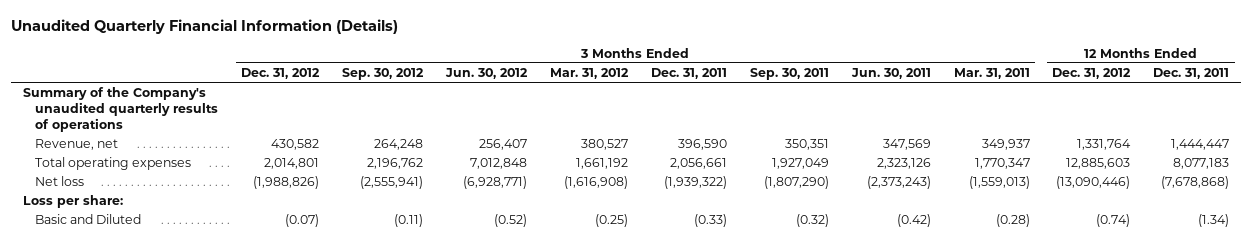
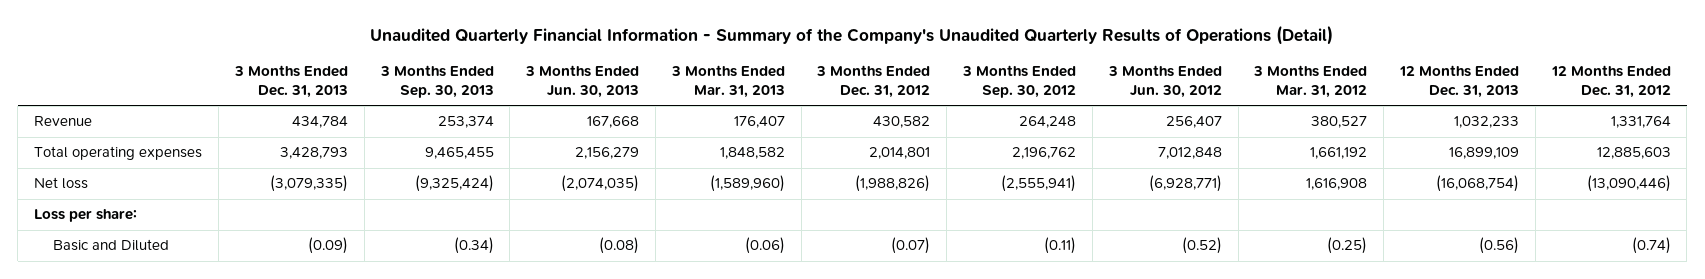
- Unaudited Quarterly Financial Information (Details)
+ Unaudited Quarterly Financial Information - Summary of the Company's Unaudited Quarterly Results of Operations (Detail)
- | 3 Months Ended Dec. 31, 2012 | 3 Months Ended Sep. 30, 2012 | 3 Months Ended Jun. 30, 2012 | 3 Months Ended Mar. 31, 2012 | 3 Months Ended Dec. 31, 2011 | 3 Months Ended Sep. 30, 2011 | 3 Months Ended Jun. 30, 2011 | 3 Months Ended Mar. 31, 2011 | 12 Months Ended Dec. 31, 2012 | 12 Months Ended Dec. 31, 2011
+ | 3 Months Ended Dec. 31, 2013 | 3 Months Ended Sep. 30, 2013 | 3 Months Ended Jun. 30, 2013 | 3 Months Ended Mar. 31, 2013 | 3 Months Ended Dec. 31, 2012 | 3 Months Ended Sep. 30, 2012 | 3 Months Ended Jun. 30, 2012 | 3 Months Ended Mar. 31, 2012 | 12 Months Ended Dec. 31, 2013 | 12 Months Ended Dec. 31, 2012
- Summary of the Company's unaudited quarterly results of operations
- Revenue, net | 430,582 | 264,248 | 256,407 | 380,527 | 396,590 | 350,351 | 347,569 | 349,937 | 1,331,764 | 1,444,447
+ Revenue | 434,784 | 253,374 | 167,668 | 176,407 | 430,582 | 264,248 | 256,407 | 380,527 | 1,032,233 | 1,331,764
- Net loss | (1,988,826) | (2,555,941) | (6,928,771) | (1,616,908) | (1,939,322) | (1,807,290) | (2,373,243) | (1,559,013) | (13,090,446) | (7,678,868)
+ Net loss | (3,079,335) | (9,325,424) | (2,074,035) | (1,589,960) | (1,988,826) | (2,555,941) | (6,928,771) | 1,616,908 | (16,068,754) | (13,090,446)

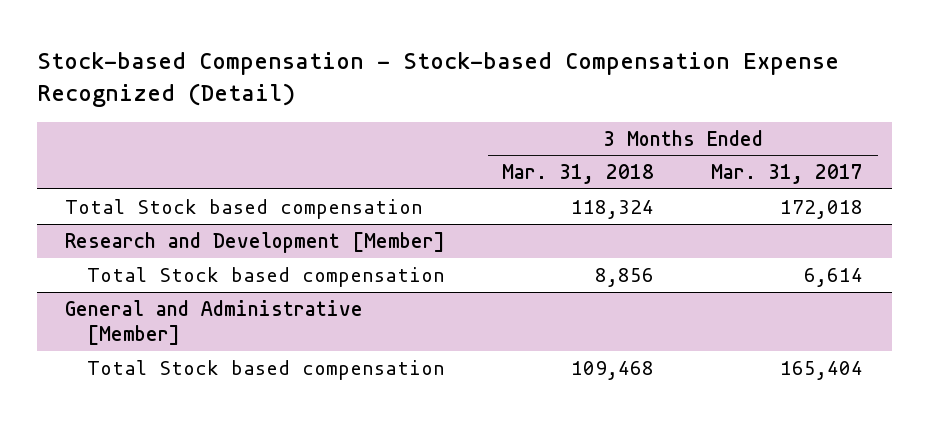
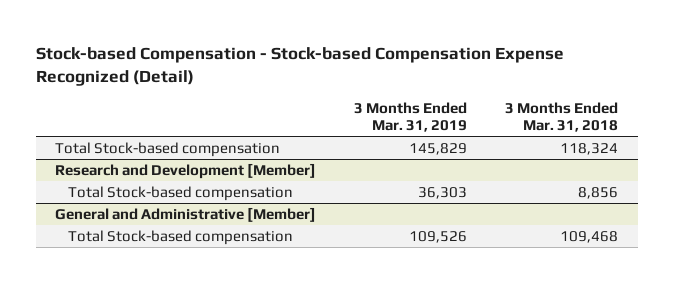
- | 3 Months Ended Mar. 31, 2018 | 3 Months Ended Mar. 31, 2017
+ | 3 Months Ended Mar. 31, 2019 | 3 Months Ended Mar. 31, 2018
- Total Stock based compensation | 118,324 | 172,018
+ Total Stock-based compensation | 145,829 | 118,324
@ Research and Development [Member]
- Total Stock based compensation | 8,856 | 6,614
+ Total Stock-based compensation | 36,303 | 8,856
@ General and Administrative [Member]
- Total Stock based compensation | 109,468 | 165,404
+ Total Stock-based compensation | 109,526 | 109,468

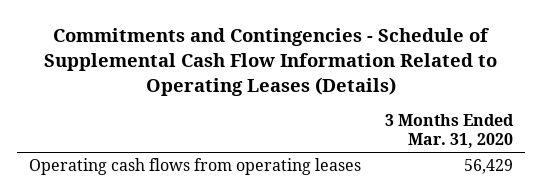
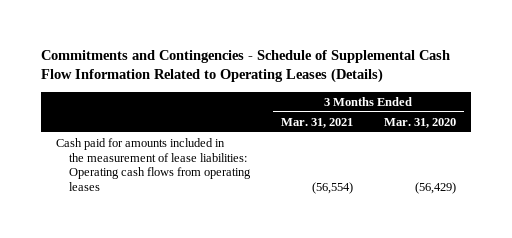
- | 3 Months Ended Mar. 31, 2020
+ | 3 Months Ended Mar. 31, 2021 | 3 Months Ended Mar. 31, 2020
- Operating cash flows from operating leases | 56,429
+ Cash paid for amounts included in the measurement of lease liabilities: Operating cash flows from operating leases | (56,554) | (56,429)

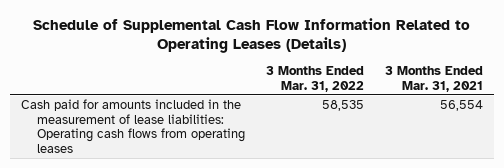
- Commitments and Contingencies - Schedule of Supplemental Cash Flow Information Related to Operating Leases (Details)
+ Schedule of Supplemental Cash Flow Information Related to Operating Leases (Details)
- | 3 Months Ended Mar. 31, 2021 | 3 Months Ended Mar. 31, 2020
+ | 3 Months Ended Mar. 31, 2022 | 3 Months Ended Mar. 31, 2021
- Cash paid for amounts included in the measurement of lease liabilities: Operating cash flows from operating leases | (56,554) | (56,429)
+ Cash paid for amounts included in the measurement of lease liabilities: Operating cash flows from operating leases | 58,535 | 56,554

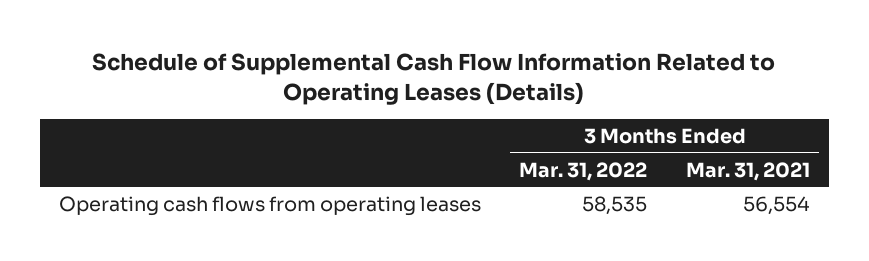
- Cash paid for amounts included in the measurement of lease liabilities: Operating cash flows from operating leases | 58,535 | 56,554
+ Operating cash flows from operating leases | 58,535 | 56,554

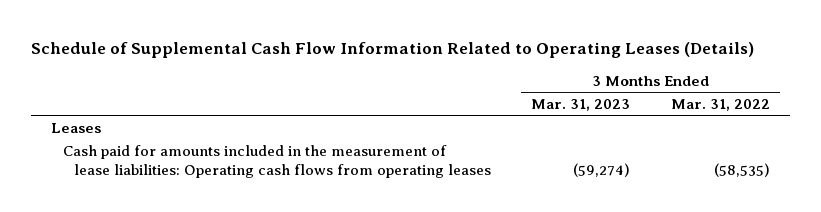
- | 3 Months Ended Mar. 31, 2022 | 3 Months Ended Mar. 31, 2021
+ | 3 Months Ended Mar. 31, 2023 | 3 Months Ended Mar. 31, 2022
- Operating cash flows from operating leases | 58,535 | 56,554
+ Leases
+ Cash paid for amounts included in the measurement of lease liabilities: Operating cash flows from operating leases | (59,274) | (58,535)

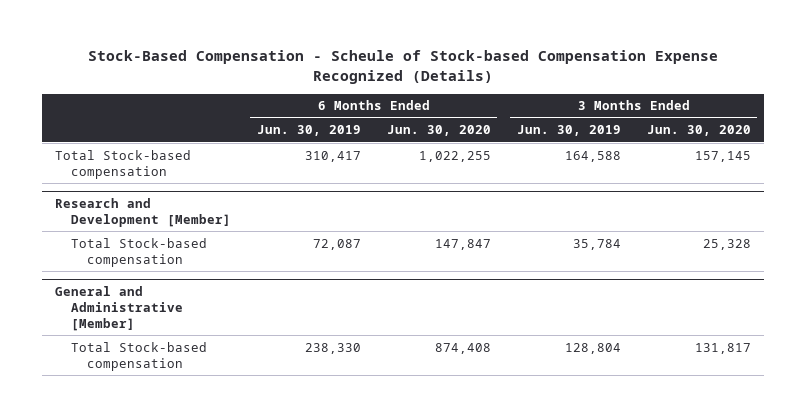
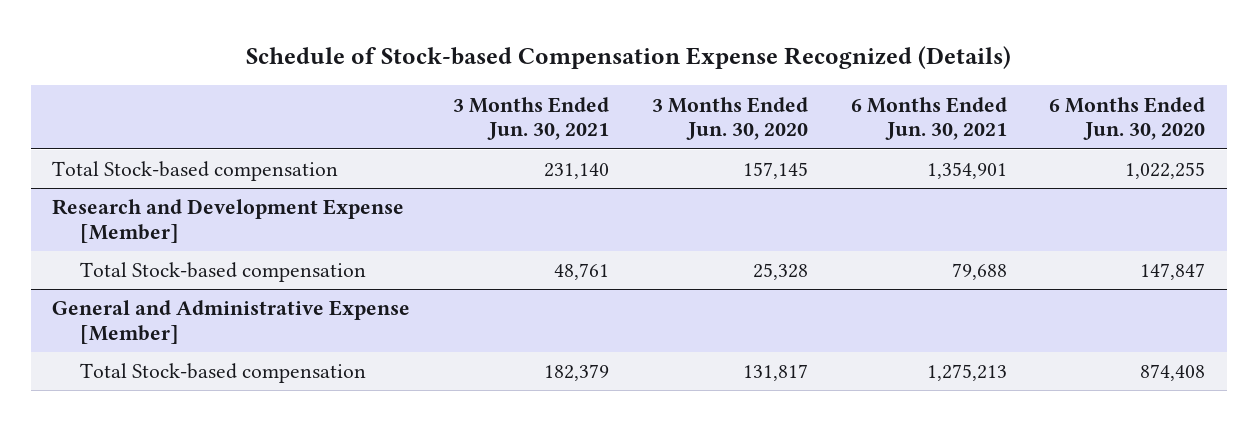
- Stock-Based Compensation - Scheule of Stock-based Compensation Expense Recognized (Details)
+ Schedule of Stock-based Compensation Expense Recognized (Details)
- | 6 Months Ended Jun. 30, 2019 | 6 Months Ended Jun. 30, 2020 | 3 Months Ended Jun. 30, 2019 | 3 Months Ended Jun. 30, 2020
+ | 3 Months Ended Jun. 30, 2021 | 3 Months Ended Jun. 30, 2020 | 6 Months Ended Jun. 30, 2021 | 6 Months Ended Jun. 30, 2020
- Research and Development [Member]
+ Research and Development Expense [Member]
- General and Administrative [Member]
+ General and Administrative Expense [Member]

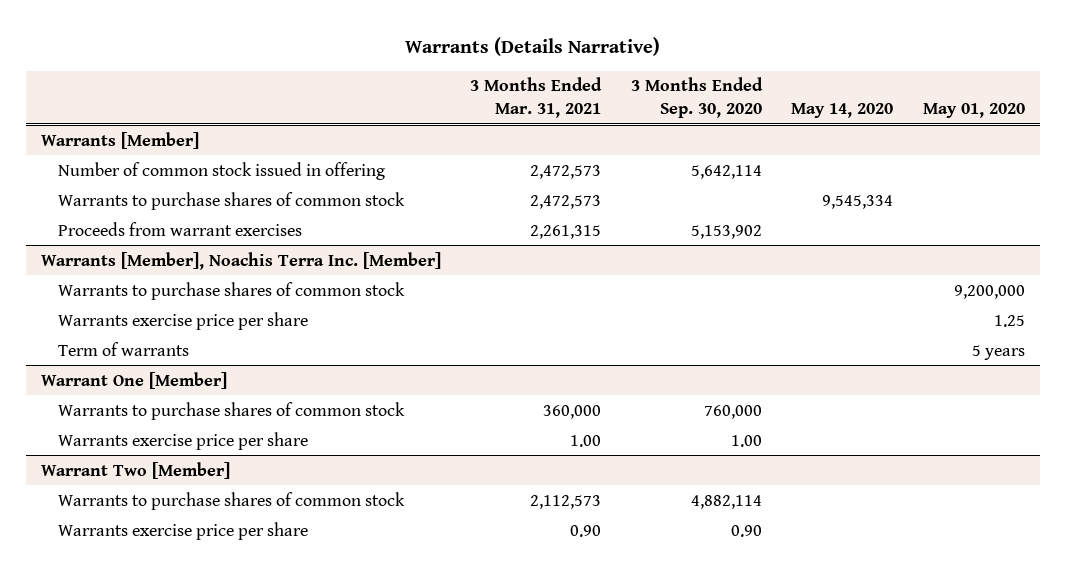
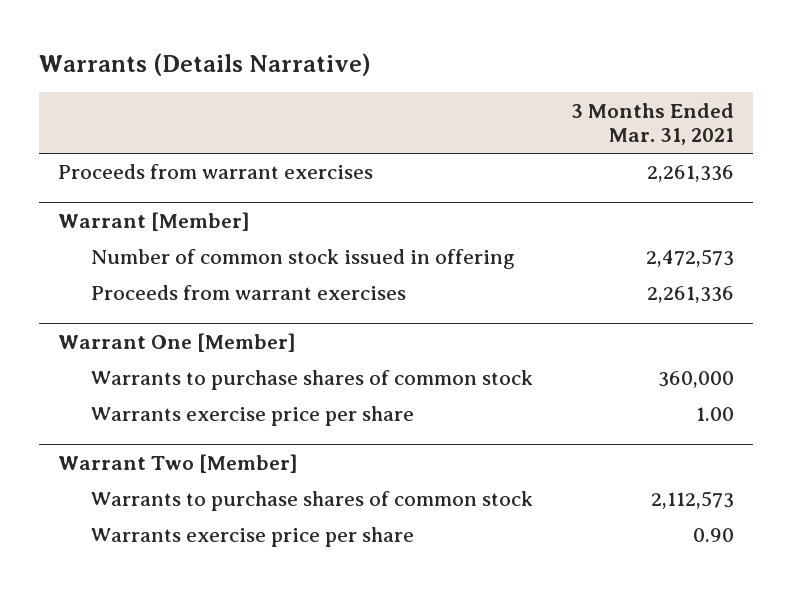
- | 3 Months Ended Mar. 31, 2021 | 3 Months Ended Sep. 30, 2020 | May 14, 2020 | May 01, 2020
+ | 3 Months Ended Mar. 31, 2021
- Warrants [Member]
+ Proceeds from warrant exercises | 2,261,336
+ Warrant [Member]
- Warrants to purchase shares of common stock | 2,472,573 | | 9,545,334 |
- Proceeds from warrant exercises | 2,261,315 | 5,153,902 | |
- Warrants [Member], Noachis Terra Inc. [Member]
- Warrants to purchase shares of common stock | | | | 9,200,000
- Warrants exercise price per share | | | | 1.25
- Term of warrants | | | | 5 years
+ Proceeds from warrant exercises | 2,261,336

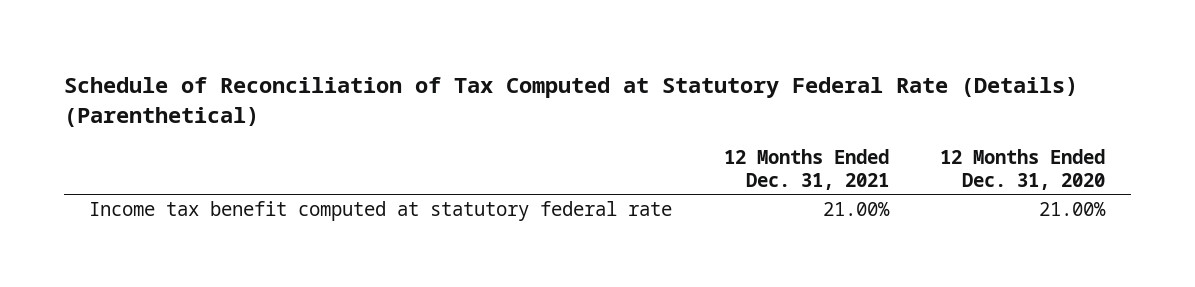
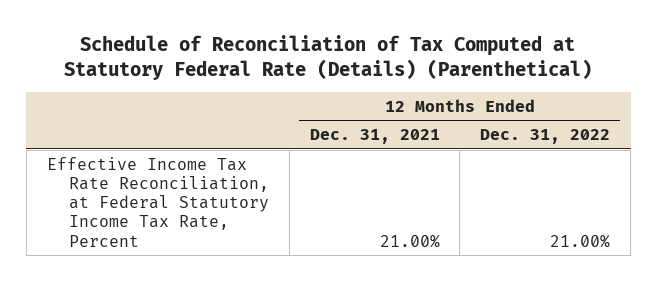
- | 12 Months Ended Dec. 31, 2021 | 12 Months Ended Dec. 31, 2020
+ | 12 Months Ended Dec. 31, 2021 | 12 Months Ended Dec. 31, 2022
- Income tax benefit computed at statutory federal rate | 21.00% | 21.00%
+ Effective Income Tax Rate Reconciliation, at Federal Statutory Income Tax Rate, Percent | 21.00% | 21.00%

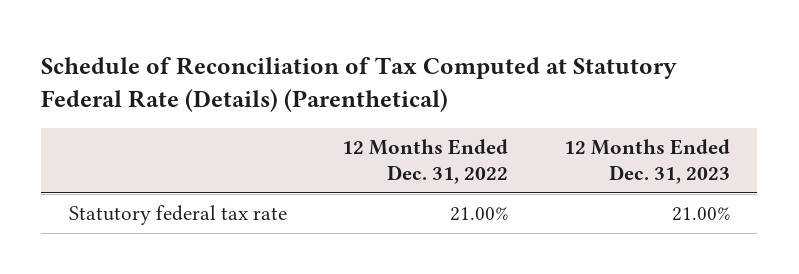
- | 12 Months Ended Dec. 31, 2021 | 12 Months Ended Dec. 31, 2022
+ | 12 Months Ended Dec. 31, 2022 | 12 Months Ended Dec. 31, 2023
- Effective Income Tax Rate Reconciliation, at Federal Statutory Income Tax Rate, Percent | 21.00% | 21.00%
+ Statutory federal tax rate | 21.00% | 21.00%

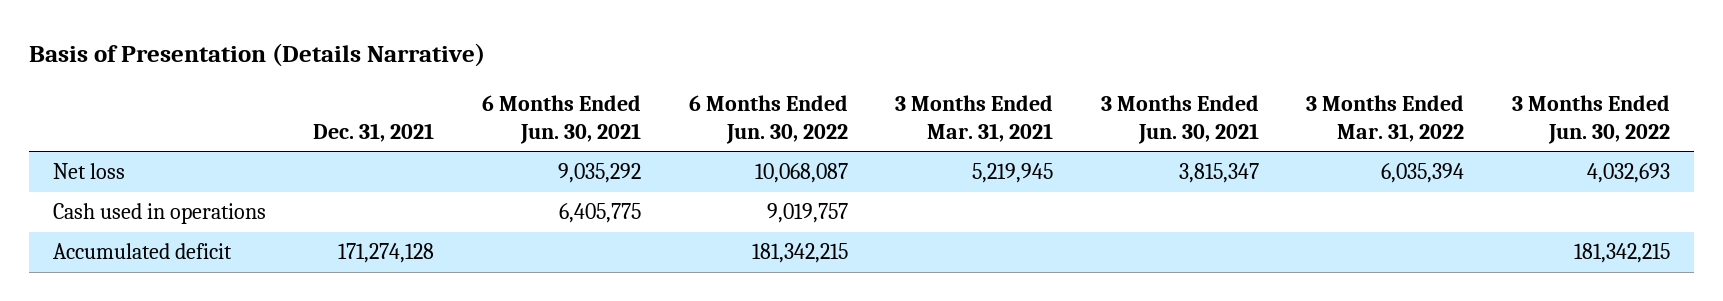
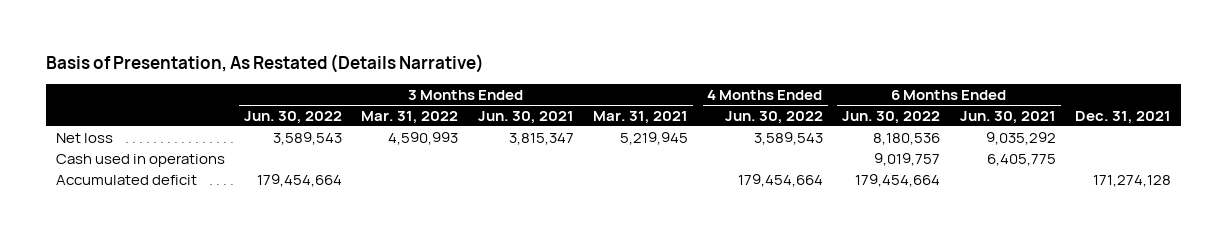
- Basis of Presentation (Details Narrative)
+ Basis of Presentation, As Restated (Details Narrative)
- | Dec. 31, 2021 | 6 Months Ended Jun. 30, 2021 | 6 Months Ended Jun. 30, 2022 | 3 Months Ended Mar. 31, 2021 | 3 Months Ended Jun. 30, 2021 | 3 Months Ended Mar. 31, 2022 | 3 Months Ended Jun. 30, 2022
+ | 3 Months Ended Jun. 30, 2022 | 3 Months Ended Mar. 31, 2022 | 3 Months Ended Jun. 30, 2021 | 3 Months Ended Mar. 31, 2021 | 4 Months Ended Jun. 30, 2022 | 6 Months Ended Jun. 30, 2022 | 6 Months Ended Jun. 30, 2021 | Dec. 31, 2021
- Net loss | | 9,035,292 | 10,068,087 | 5,219,945 | 3,815,347 | 6,035,394 | 4,032,693
+ Net loss | 3,589,543 | 4,590,993 | 3,815,347 | 5,219,945 | 3,589,543 | 8,180,536 | 9,035,292 |
- Accumulated deficit | 171,274,128 | | 181,342,215 | | | | 181,342,215
+ Accumulated deficit | 179,454,664 | | | | 179,454,664 | 179,454,664 | | 171,274,128

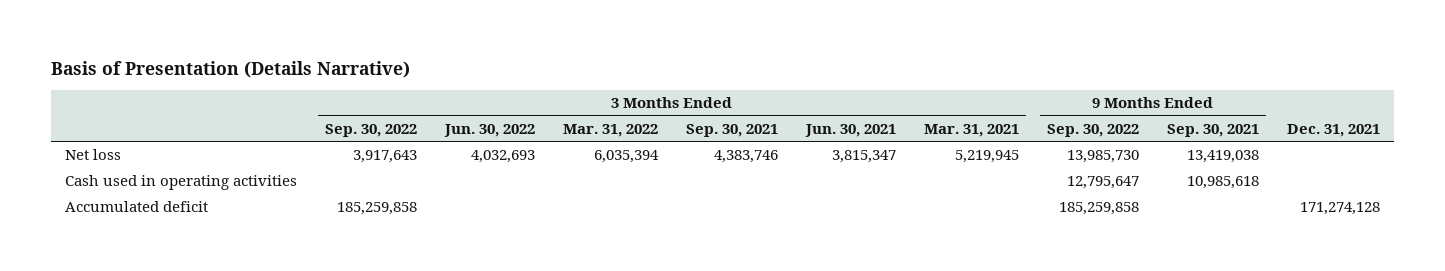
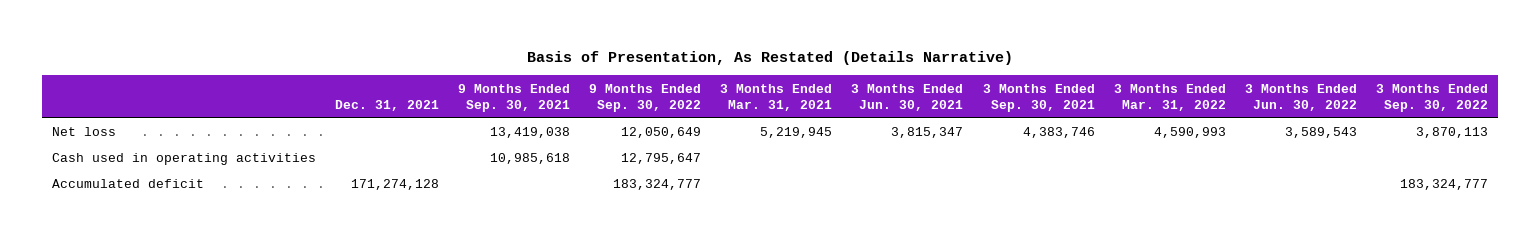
- Basis of Presentation (Details Narrative)
+ Basis of Presentation, As Restated (Details Narrative)
- | 3 Months Ended Sep. 30, 2022 | 3 Months Ended Jun. 30, 2022 | 3 Months Ended Mar. 31, 2022 | 3 Months Ended Sep. 30, 2021 | 3 Months Ended Jun. 30, 2021 | 3 Months Ended Mar. 31, 2021 | 9 Months Ended Sep. 30, 2022 | 9 Months Ended Sep. 30, 2021 | Dec. 31, 2021
+ | Dec. 31, 2021 | 9 Months Ended Sep. 30, 2021 | 9 Months Ended Sep. 30, 2022 | 3 Months Ended Mar. 31, 2021 | 3 Months Ended Jun. 30, 2021 | 3 Months Ended Sep. 30, 2021 | 3 Months Ended Mar. 31, 2022 | 3 Months Ended Jun. 30, 2022 | 3 Months Ended Sep. 30, 2022
- Net loss | 3,917,643 | 4,032,693 | 6,035,394 | 4,383,746 | 3,815,347 | 5,219,945 | 13,985,730 | 13,419,038 |
+ Net loss | | 13,419,038 | 12,050,649 | 5,219,945 | 3,815,347 | 4,383,746 | 4,590,993 | 3,589,543 | 3,870,113
- Accumulated deficit | 185,259,858 | | | | | | 185,259,858 | | 171,274,128
+ Accumulated deficit | 171,274,128 | | 183,324,777 | | | | | | 183,324,777

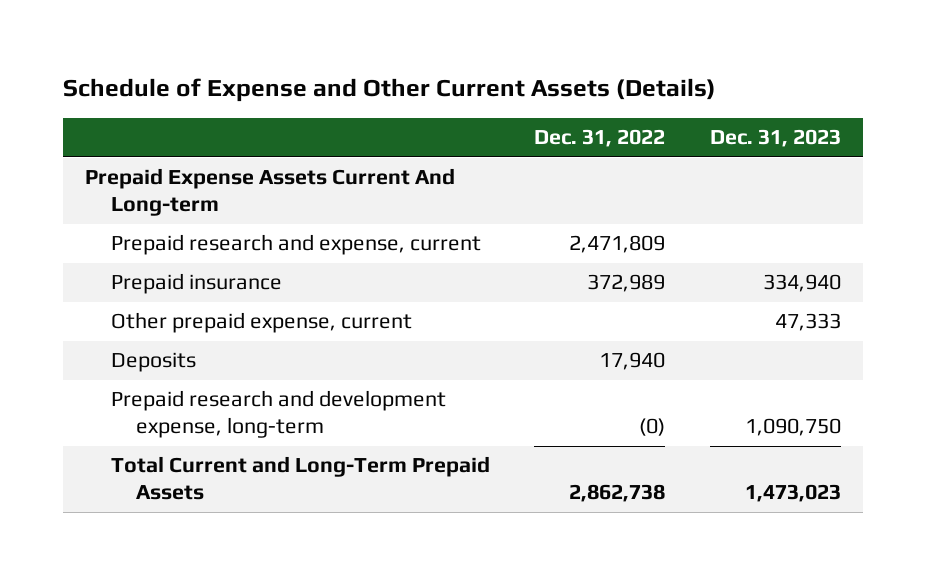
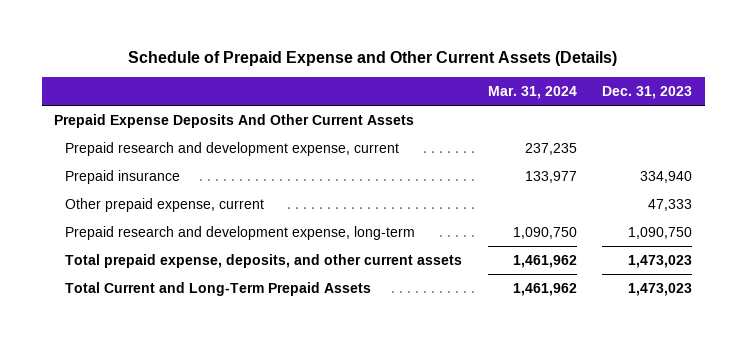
- Schedule of Expense and Other Current Assets (Details)
+ Schedule of Prepaid Expense and Other Current Assets (Details)
- | Dec. 31, 2022 | Dec. 31, 2023
+ | Mar. 31, 2024 | Dec. 31, 2023
- Prepaid Expense Assets Current And Long-term
- Prepaid research and expense, current | 2,471,809 |
+ Prepaid Expense Deposits And Other Current Assets
+ Prepaid research and development expense, current | 237,235 |
- Deposits | 17,940 |
+ Total prepaid expense, deposits, and other current assets | 1,461,962 | 1,473,023

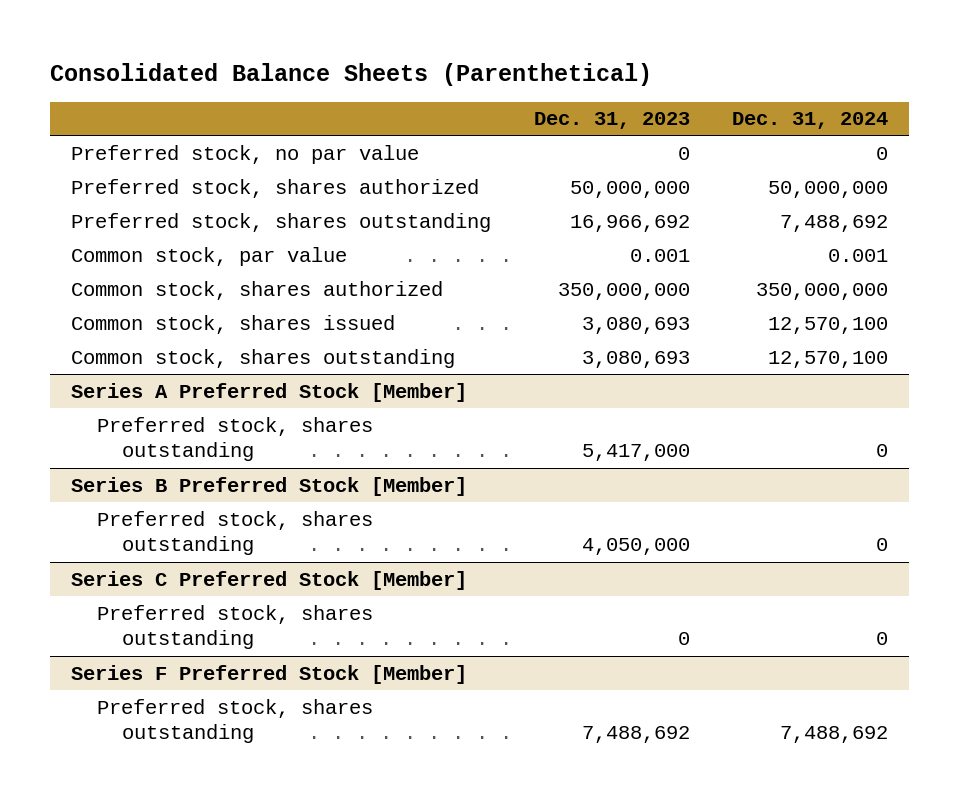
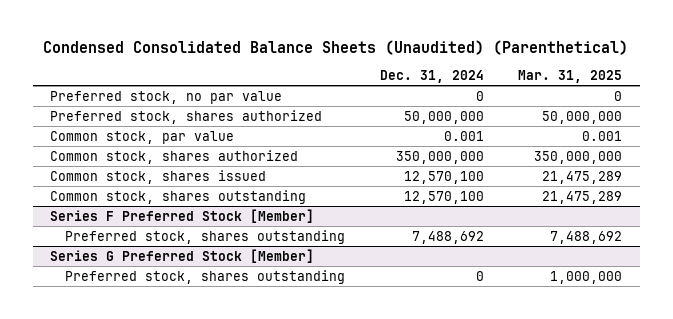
- Consolidated Balance Sheets (Parenthetical)
+ Condensed Consolidated Balance Sheets (Unaudited) (Parenthetical)
- | Dec. 31, 2023 | Dec. 31, 2024
+ | Dec. 31, 2024 | Mar. 31, 2025
- Preferred stock, shares outstanding | 16,966,692 | 7,488,692
- Series A Preferred Stock [Member]
- Preferred stock, shares outstanding | 5,417,000 | 0
- Series B Preferred Stock [Member]
- Preferred stock, shares outstanding | 4,050,000 | 0
- Series C Preferred Stock [Member]
- Preferred stock, shares outstanding | 0 | 0
+ Series G Preferred Stock [Member]
+ Preferred stock, shares outstanding | 0 | 1,000,000

